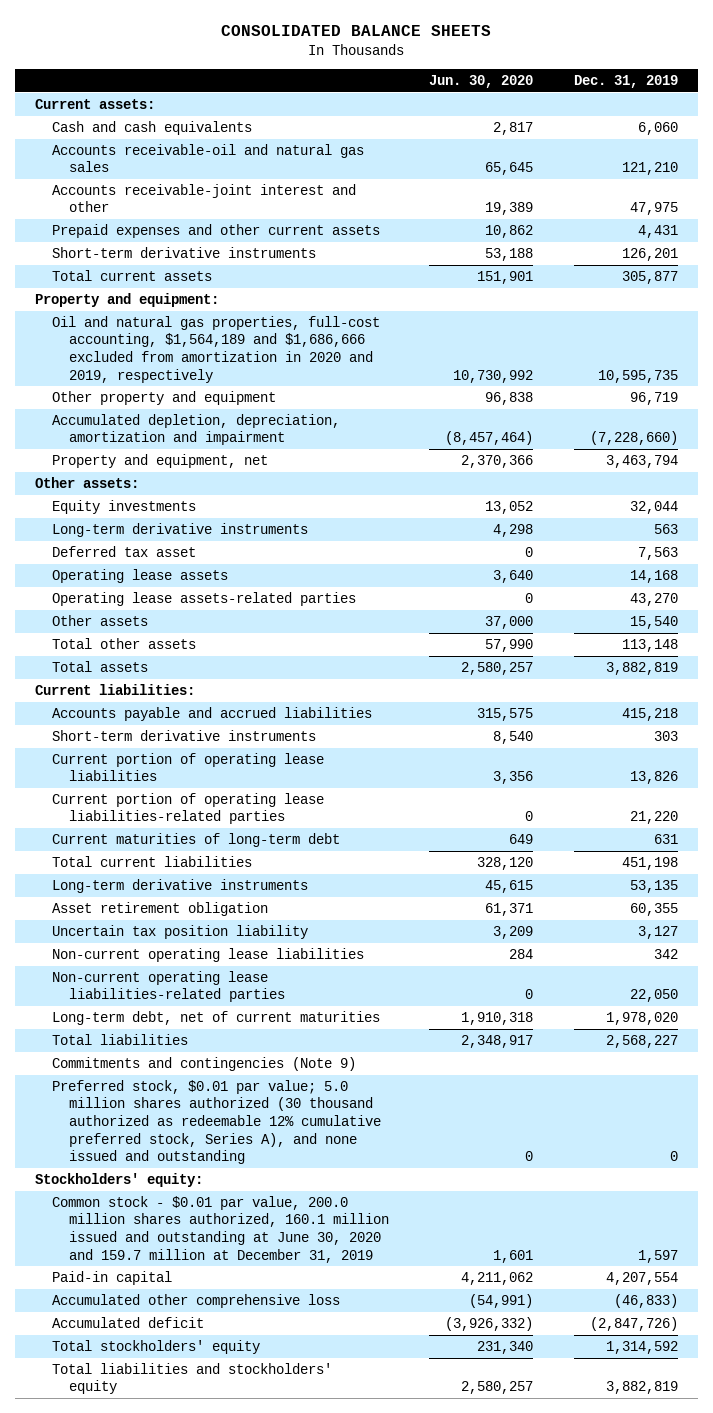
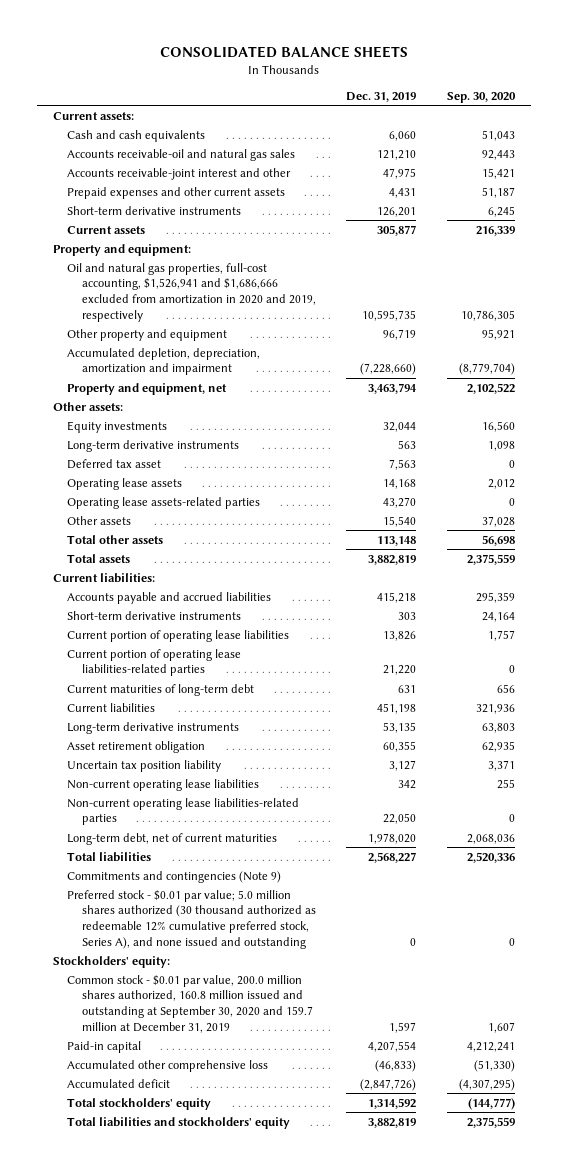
- | Jun. 30, 2020 | Dec. 31, 2019
+ | Dec. 31, 2019 | Sep. 30, 2020
- Total current assets | 151,901 | 305,877
+ Current assets | 305,877 | 216,339
- Oil and natural gas properties, full-cost accounting, $1,564,189 and $1,686,666 excluded from amortization in 2020 and 2019, respectively | 10,730,992 | 10,595,735
+ Oil and natural gas properties, full-cost accounting, $1,526,941 and $1,686,666 excluded from amortization in 2020 and 2019, respectively | 10,595,735 | 10,786,305
- Total current liabilities | 328,120 | 451,198
+ Current liabilities | 451,198 | 321,936
- Preferred stock, $0.01 par value; 5.0 million shares authorized (30 thousand authorized as redeemable 12% cumulative preferred stock, Series A), and none issued and outstanding | 0 | 0
+ Preferred stock - $0.01 par value; 5.0 million shares authorized (30 thousand authorized as redeemable 12% cumulative preferred stock, Series A), and none issued and outstanding | 0 | 0
- Common stock - $0.01 par value, 200.0 million shares authorized, 160.1 million issued and outstanding at June 30, 2020 and 159.7 million at December 31, 2019 | 1,601 | 1,597
+ Common stock - $0.01 par value, 200.0 million shares authorized, 160.8 million issued and outstanding at September 30, 2020 and 159.7 million at December 31, 2019 | 1,597 | 1,607

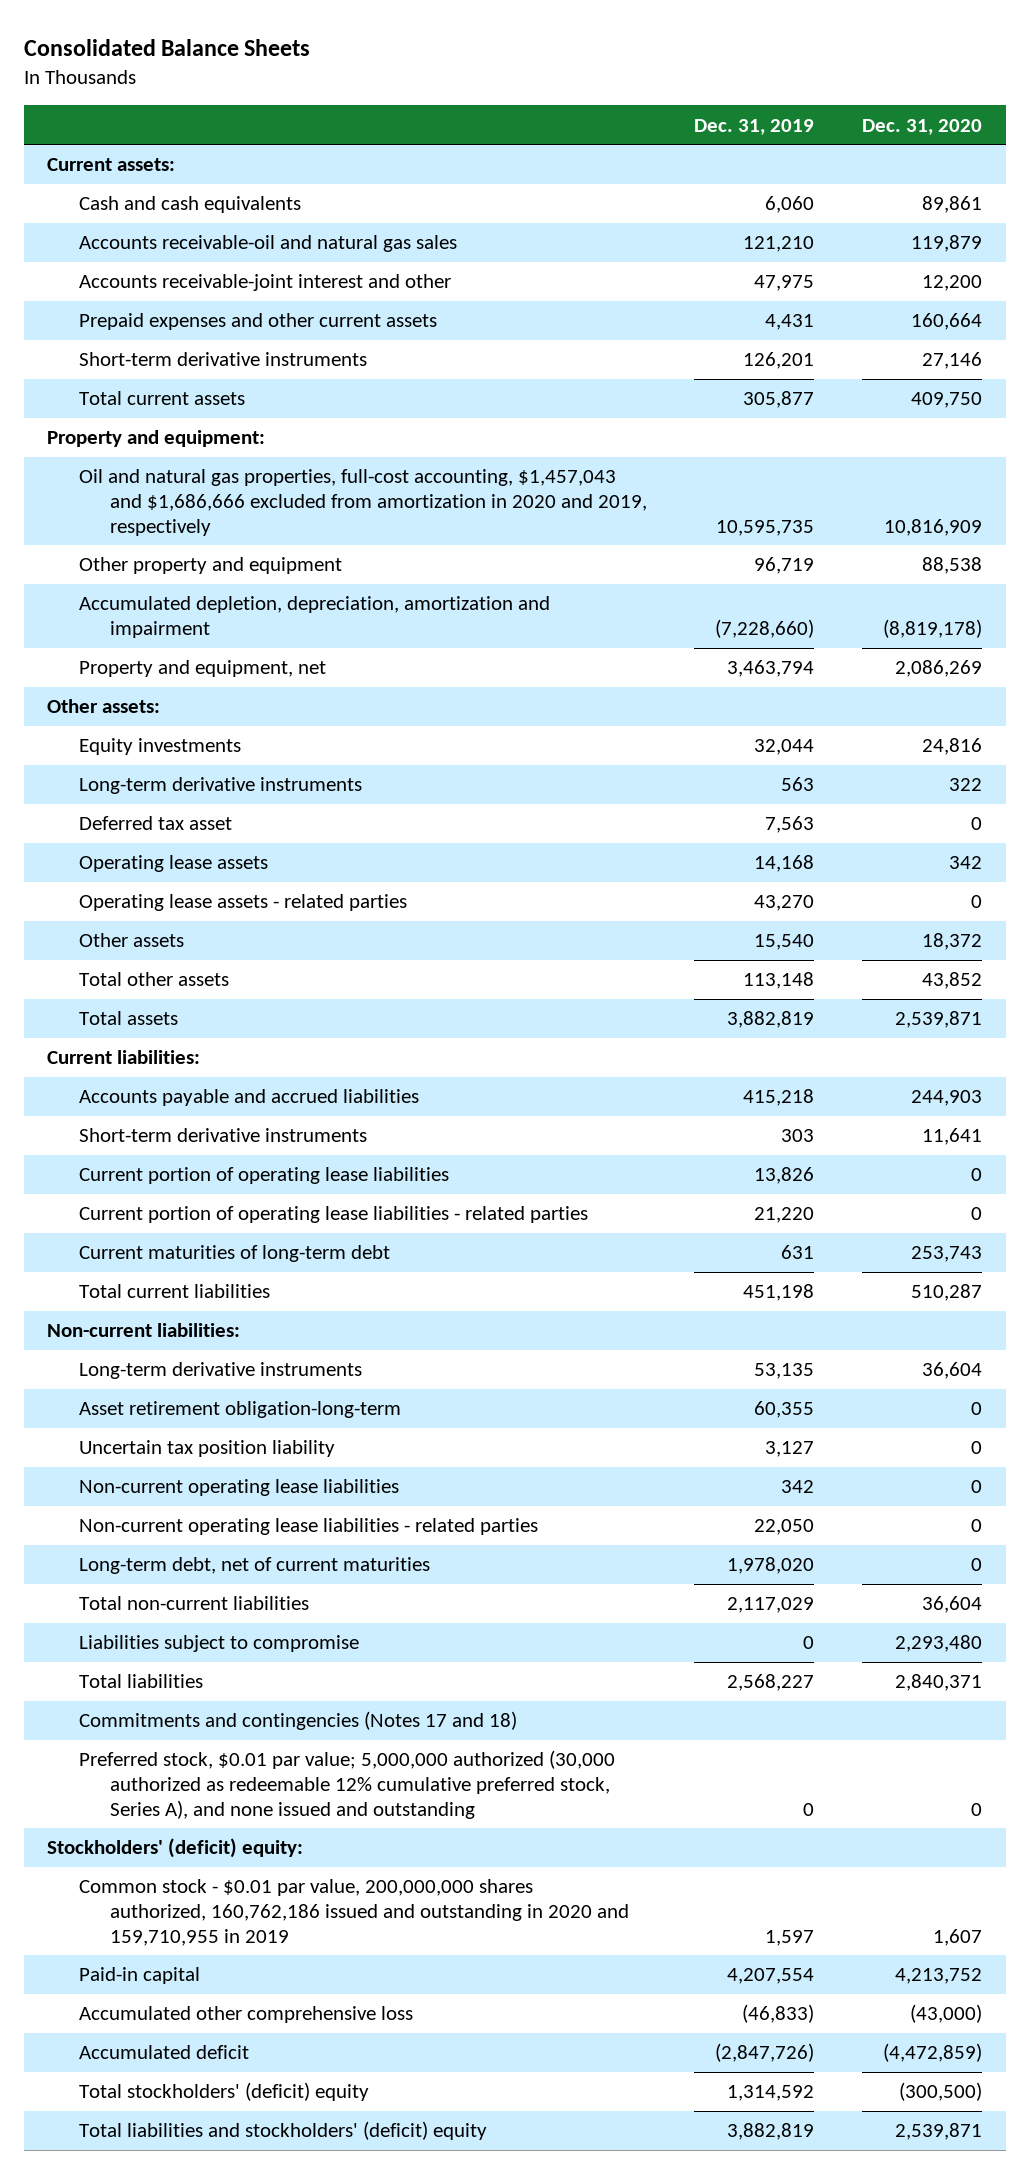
- CONSOLIDATED BALANCE SHEETS
+ Consolidated Balance Sheets
- | Dec. 31, 2019 | Sep. 30, 2020
+ | Dec. 31, 2019 | Dec. 31, 2020
- Current assets | 305,877 | 216,339
+ Total current assets | 305,877 | 409,750
- Oil and natural gas properties, full-cost accounting, $1,526,941 and $1,686,666 excluded from amortization in 2020 and 2019, respectively | 10,595,735 | 10,786,305
+ Oil and natural gas properties, full-cost accounting, $1,457,043 and $1,686,666 excluded from amortization in 2020 and 2019, respectively | 10,595,735 | 10,816,909
- Operating lease assets-related parties | 43,270 | 0
+ Operating lease assets - related parties | 43,270 | 0
- Current portion of operating lease liabilities-related parties | 21,220 | 0
+ Current portion of operating lease liabilities - related parties | 21,220 | 0
- Current liabilities | 451,198 | 321,936
+ Total current liabilities | 451,198 | 510,287
+ Non-current liabilities:
- Asset retirement obligation | 60,355 | 62,935
+ Asset retirement obligation-long-term | 60,355 | 0
- Non-current operating lease liabilities-related parties | 22,050 | 0
+ Non-current operating lease liabilities - related parties | 22,050 | 0
+ Total non-current liabilities | 2,117,029 | 36,604
+ Liabilities subject to compromise | 0 | 2,293,480
- Commitments and contingencies (Note 9)
- Preferred stock - $0.01 par value; 5.0 million shares authorized (30 thousand authorized as redeemable 12% cumulative preferred stock, Series A), and none issued and outstanding | 0 | 0
- Stockholders' equity:
- Common stock - $0.01 par value, 200.0 million shares authorized, 160.8 million issued and outstanding at September 30, 2020 and 159.7 million at December 31, 2019 | 1,597 | 1,607
+ Commitments and contingencies (Notes 17 and 18)
+ Preferred stock, $0.01 par value; 5,000,000 authorized (30,000 authorized as redeemable 12% cumulative preferred stock, Series A), and none issued and outstanding | 0 | 0
+ Stockholders' (deficit) equity:
+ Common stock - $0.01 par value, 200,000,000 shares authorized, 160,762,186 issued and outstanding in 2020 and 159,710,955 in 2019 | 1,597 | 1,607
- Total stockholders' equity | 1,314,592 | (144,777)
- Total liabilities and stockholders' equity | 3,882,819 | 2,375,559
+ Total stockholders' (deficit) equity | 1,314,592 | (300,500)
+ Total liabilities and stockholders' (deficit) equity | 3,882,819 | 2,539,871

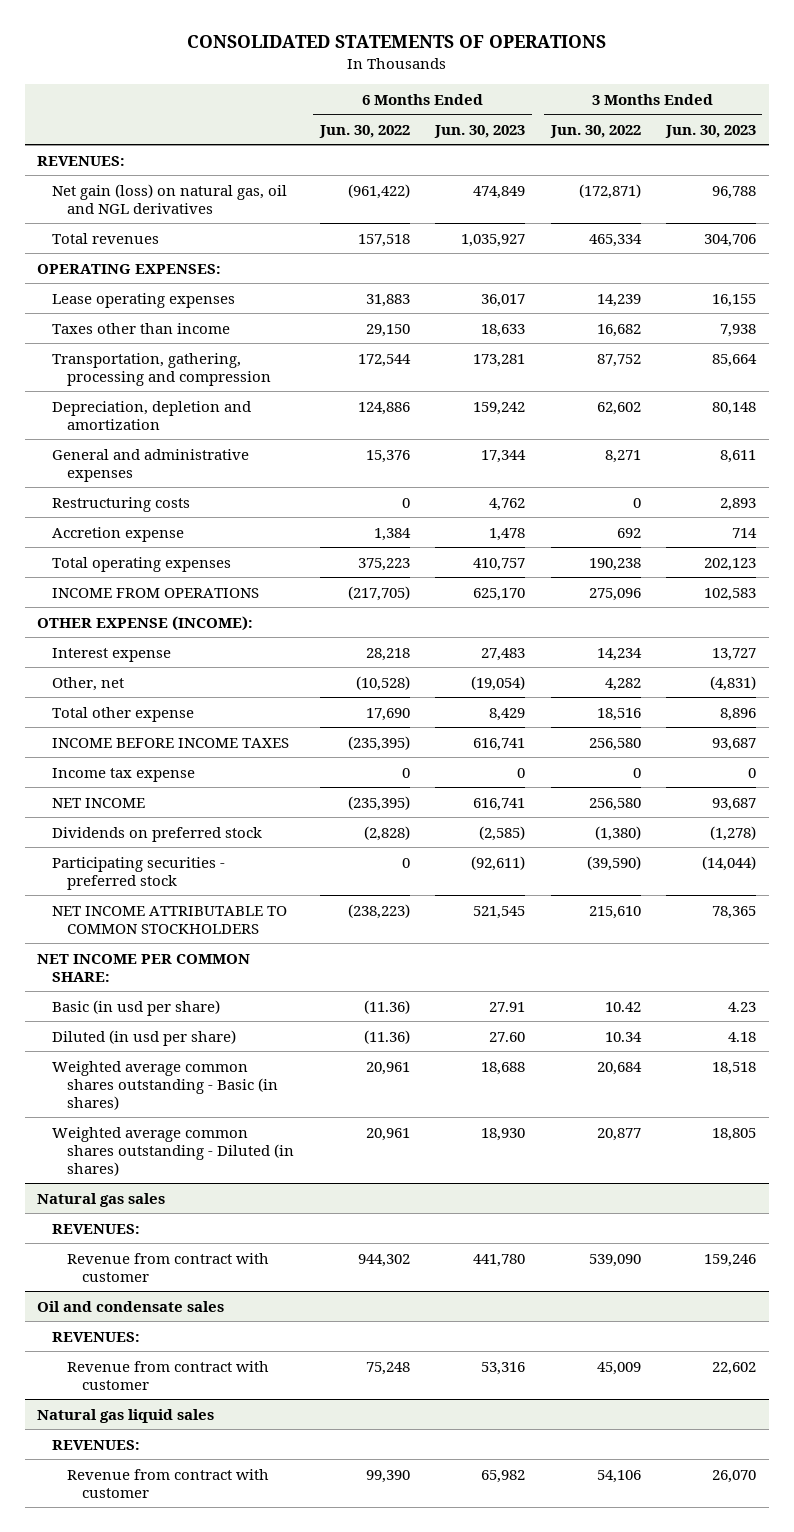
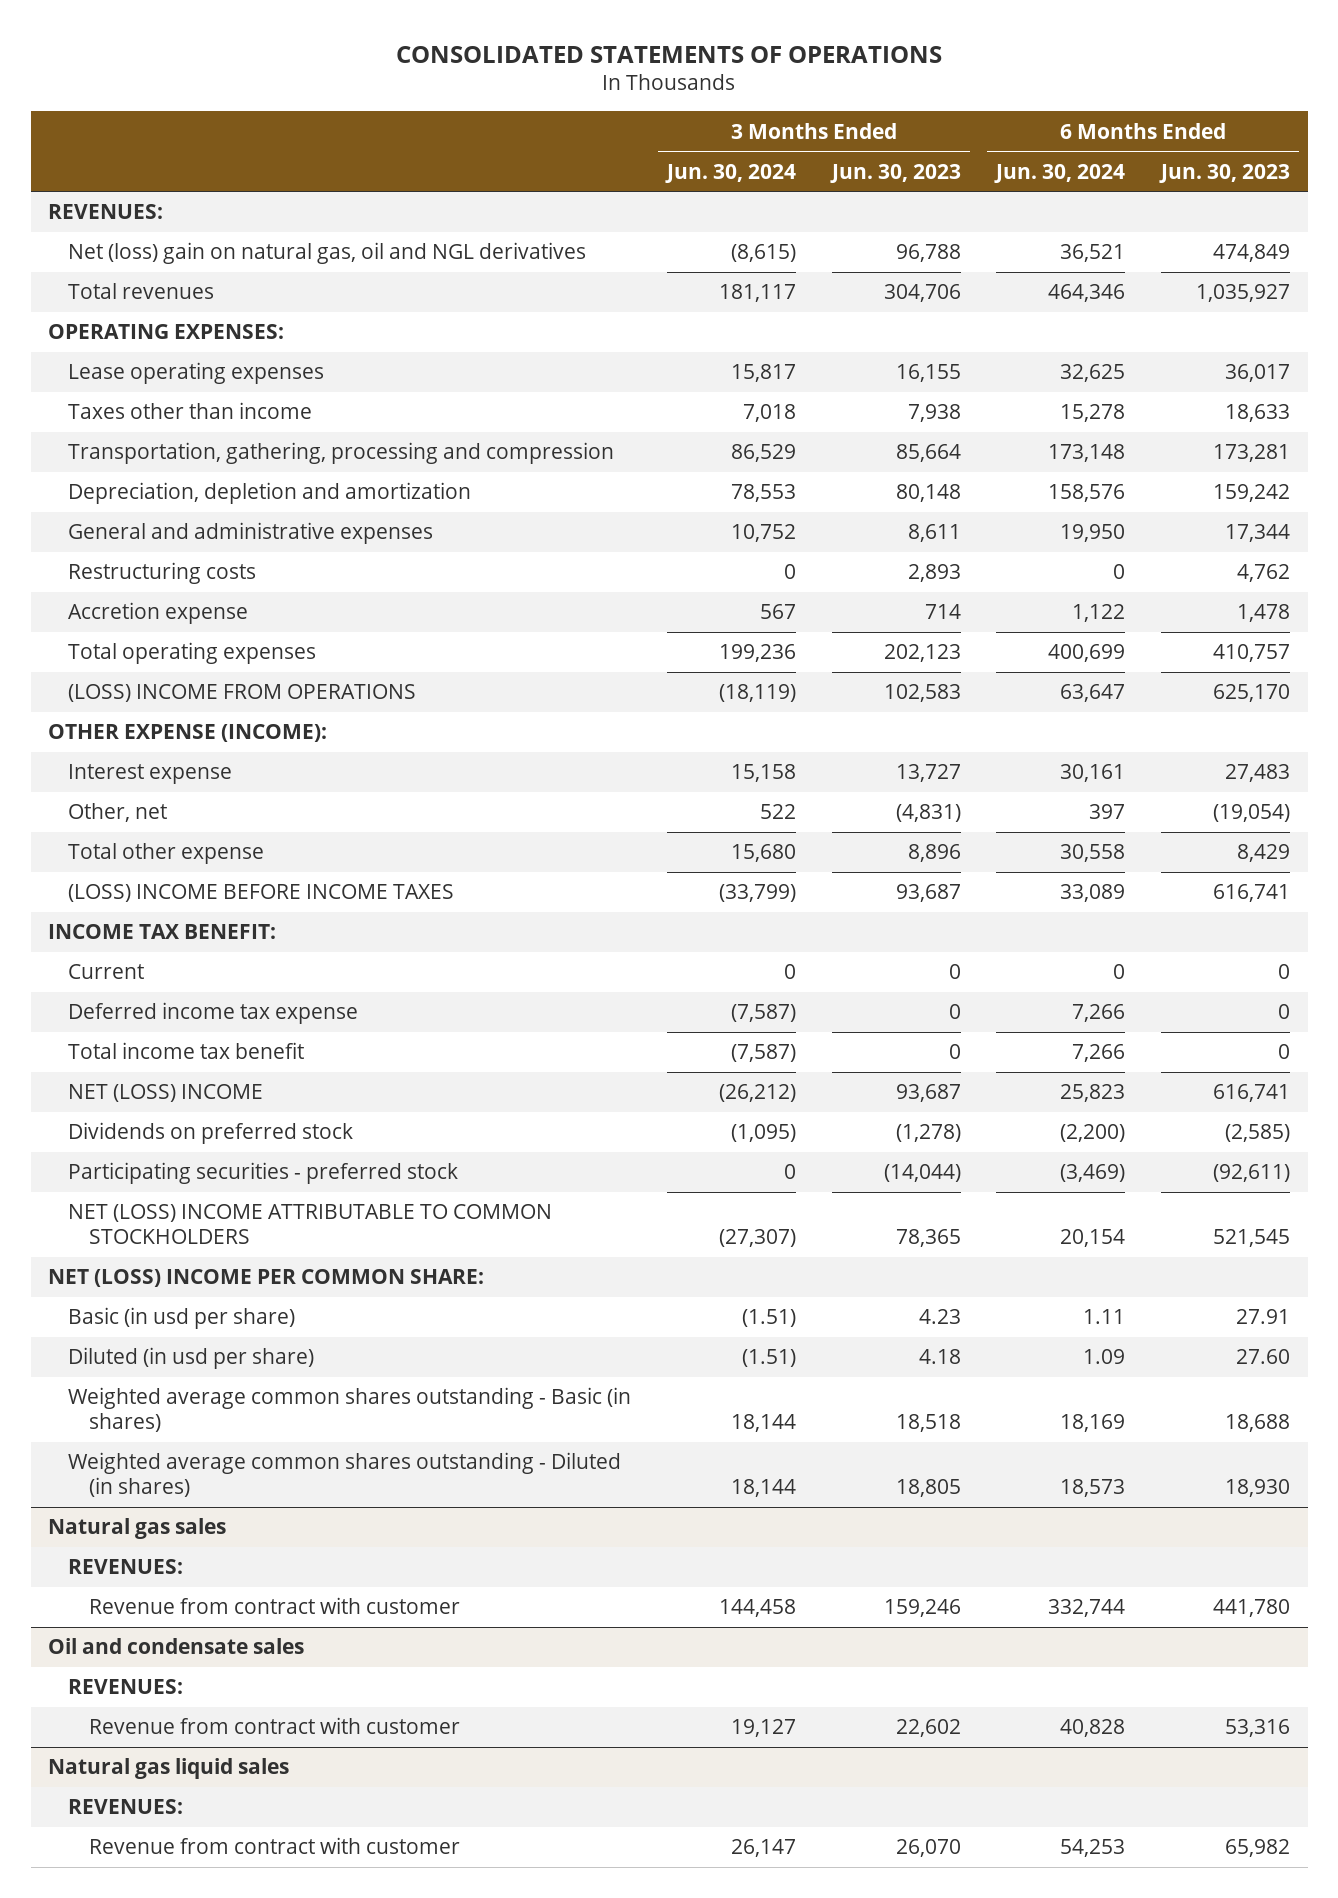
- | 6 Months Ended Jun. 30, 2022 | 6 Months Ended Jun. 30, 2023 | 3 Months Ended Jun. 30, 2022 | 3 Months Ended Jun. 30, 2023
+ | 3 Months Ended Jun. 30, 2024 | 3 Months Ended Jun. 30, 2023 | 6 Months Ended Jun. 30, 2024 | 6 Months Ended Jun. 30, 2023
- Net gain (loss) on natural gas, oil and NGL derivatives | (961,422) | 474,849 | (172,871) | 96,788
+ Net (loss) gain on natural gas, oil and NGL derivatives | (8,615) | 96,788 | 36,521 | 474,849
- INCOME FROM OPERATIONS | (217,705) | 625,170 | 275,096 | 102,583
+ (LOSS) INCOME FROM OPERATIONS | (18,119) | 102,583 | 63,647 | 625,170
- INCOME BEFORE INCOME TAXES | (235,395) | 616,741 | 256,580 | 93,687
- Income tax expense | 0 | 0 | 0 | 0
- NET INCOME | (235,395) | 616,741 | 256,580 | 93,687
+ (LOSS) INCOME BEFORE INCOME TAXES | (33,799) | 93,687 | 33,089 | 616,741
+ INCOME TAX BENEFIT:
+ Current | 0 | 0 | 0 | 0
+ Deferred income tax expense | (7,587) | 0 | 7,266 | 0
+ Total income tax benefit | (7,587) | 0 | 7,266 | 0
+ NET (LOSS) INCOME | (26,212) | 93,687 | 25,823 | 616,741
- NET INCOME ATTRIBUTABLE TO COMMON STOCKHOLDERS | (238,223) | 521,545 | 215,610 | 78,365
- NET INCOME PER COMMON SHARE:
+ NET (LOSS) INCOME ATTRIBUTABLE TO COMMON STOCKHOLDERS | (27,307) | 78,365 | 20,154 | 521,545
+ NET (LOSS) INCOME PER COMMON SHARE:

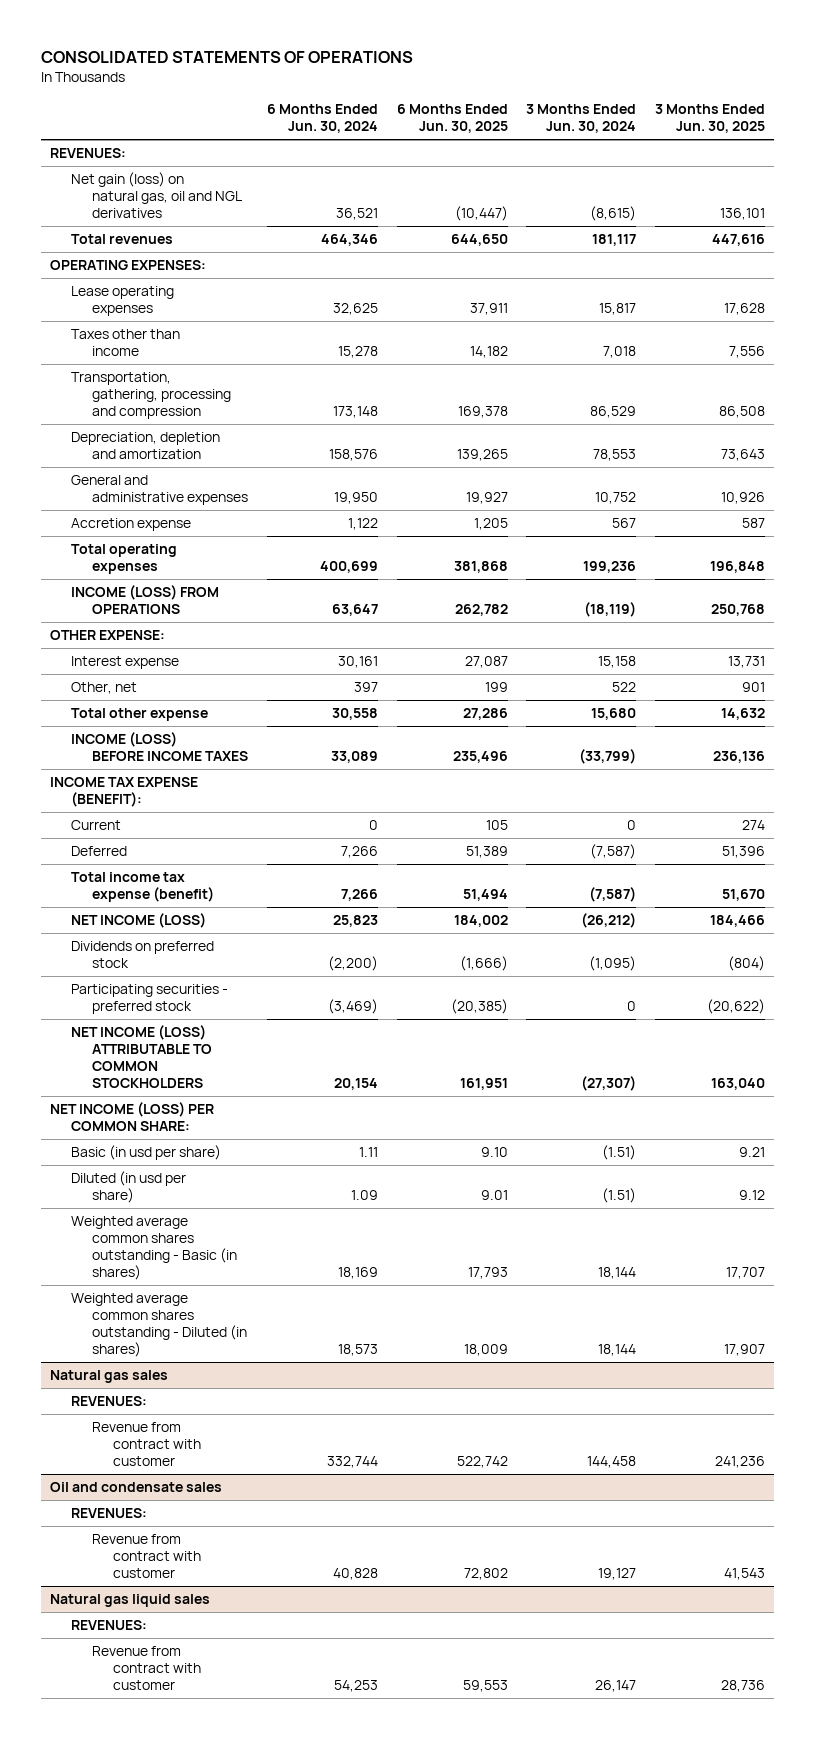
- | 3 Months Ended Jun. 30, 2024 | 3 Months Ended Jun. 30, 2023 | 6 Months Ended Jun. 30, 2024 | 6 Months Ended Jun. 30, 2023
+ | 6 Months Ended Jun. 30, 2024 | 6 Months Ended Jun. 30, 2025 | 3 Months Ended Jun. 30, 2024 | 3 Months Ended Jun. 30, 2025
- Net (loss) gain on natural gas, oil and NGL derivatives | (8,615) | 96,788 | 36,521 | 474,849
+ Net gain (loss) on natural gas, oil and NGL derivatives | 36,521 | (10,447) | (8,615) | 136,101
- Restructuring costs | 0 | 2,893 | 0 | 4,762
- (LOSS) INCOME FROM OPERATIONS | (18,119) | 102,583 | 63,647 | 625,170
- OTHER EXPENSE (INCOME):
+ INCOME (LOSS) FROM OPERATIONS | 63,647 | 262,782 | (18,119) | 250,768
+ OTHER EXPENSE:
- (LOSS) INCOME BEFORE INCOME TAXES | (33,799) | 93,687 | 33,089 | 616,741
- INCOME TAX BENEFIT:
+ INCOME (LOSS) BEFORE INCOME TAXES | 33,089 | 235,496 | (33,799) | 236,136
+ INCOME TAX EXPENSE (BENEFIT):
- Deferred income tax expense | (7,587) | 0 | 7,266 | 0
- Total income tax benefit | (7,587) | 0 | 7,266 | 0
- NET (LOSS) INCOME | (26,212) | 93,687 | 25,823 | 616,741
+ Deferred | 7,266 | 51,389 | (7,587) | 51,396
+ Total income tax expense (benefit) | 7,266 | 51,494 | (7,587) | 51,670
+ NET INCOME (LOSS) | 25,823 | 184,002 | (26,212) | 184,466
- NET (LOSS) INCOME ATTRIBUTABLE TO COMMON STOCKHOLDERS | (27,307) | 78,365 | 20,154 | 521,545
- NET (LOSS) INCOME PER COMMON SHARE:
+ NET INCOME (LOSS) ATTRIBUTABLE TO COMMON STOCKHOLDERS | 20,154 | 161,951 | (27,307) | 163,040
+ NET INCOME (LOSS) PER COMMON SHARE:

